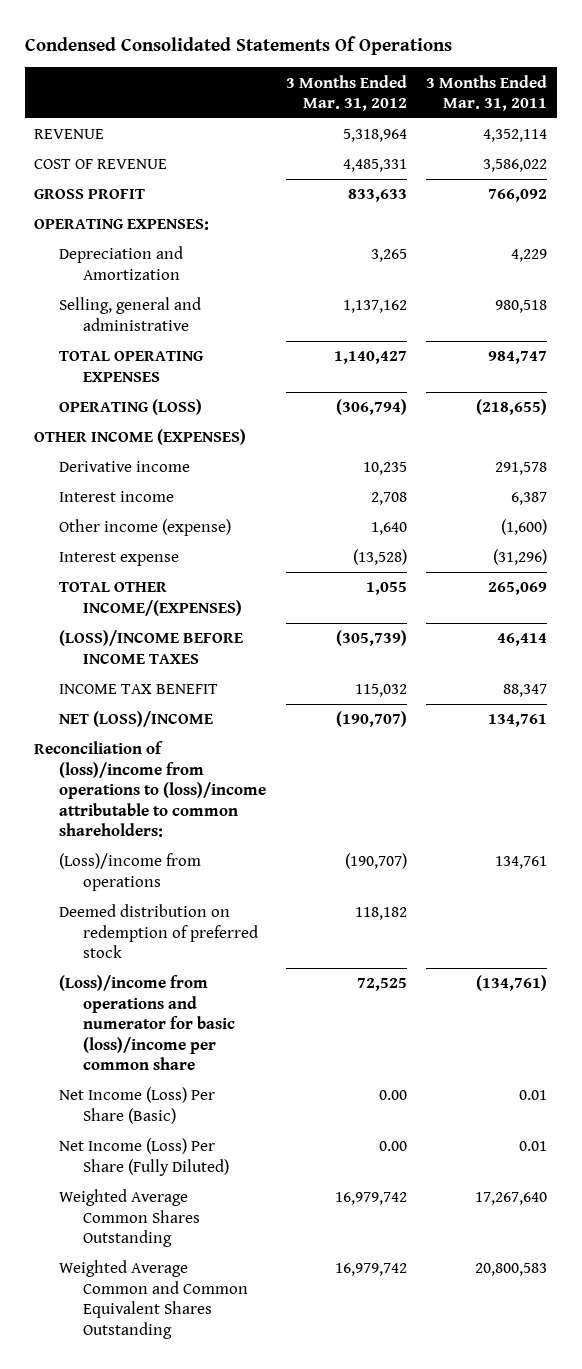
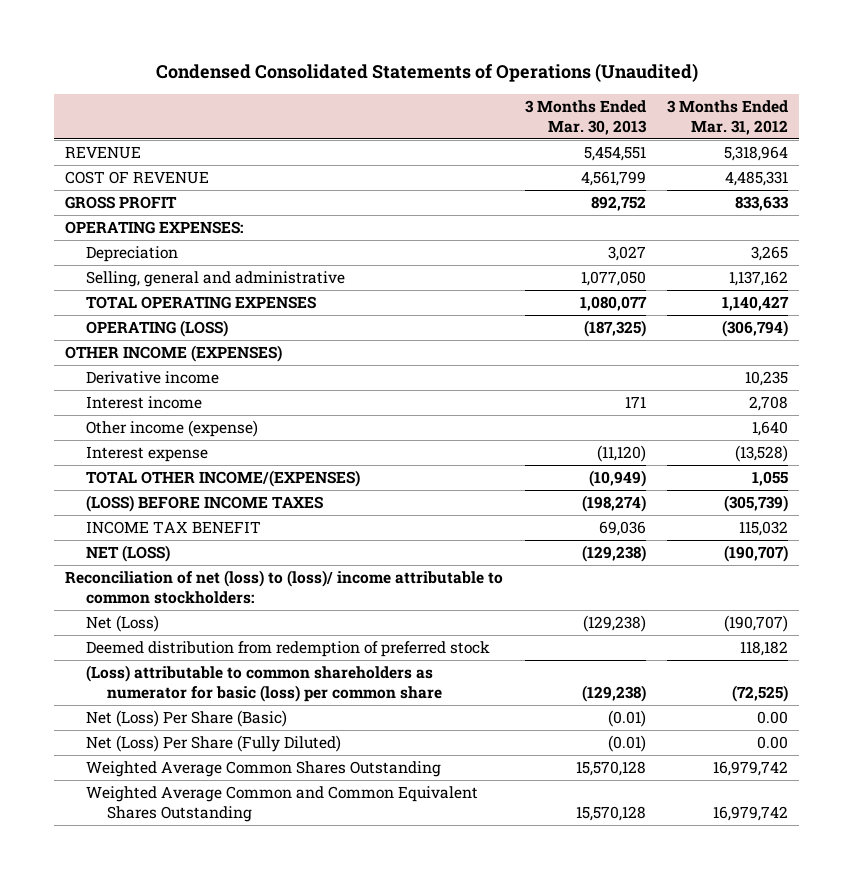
- Condensed Consolidated Statements Of Operations
+ Condensed Consolidated Statements of Operations (Unaudited)
- | 3 Months Ended Mar. 31, 2012 | 3 Months Ended Mar. 31, 2011
+ | 3 Months Ended Mar. 30, 2013 | 3 Months Ended Mar. 31, 2012
- Depreciation and Amortization | 3,265 | 4,229
+ Depreciation | 3,027 | 3,265
- (LOSS)/INCOME BEFORE INCOME TAXES | (305,739) | 46,414
+ (LOSS) BEFORE INCOME TAXES | (198,274) | (305,739)
- NET (LOSS)/INCOME | (190,707) | 134,761
- Reconciliation of (loss)/income from operations to (loss)/income attributable to common shareholders:
- (Loss)/income from operations | (190,707) | 134,761
- Deemed distribution on redemption of preferred stock | 118,182 |
- (Loss)/income from operations and numerator for basic (loss)/income per common share | 72,525 | (134,761)
- Net Income (Loss) Per Share (Basic) | 0.00 | 0.01
- Net Income (Loss) Per Share (Fully Diluted) | 0.00 | 0.01
+ NET (LOSS) | (129,238) | (190,707)
+ Reconciliation of net (loss) to (loss)/ income attributable to common stockholders:
+ Net (Loss) | (129,238) | (190,707)
+ Deemed distribution from redemption of preferred stock | | 118,182
+ (Loss) attributable to common shareholders as numerator for basic (loss) per common share | (129,238) | (72,525)
+ Net (Loss) Per Share (Basic) | (0.01) | 0.00
+ Net (Loss) Per Share (Fully Diluted) | (0.01) | 0.00

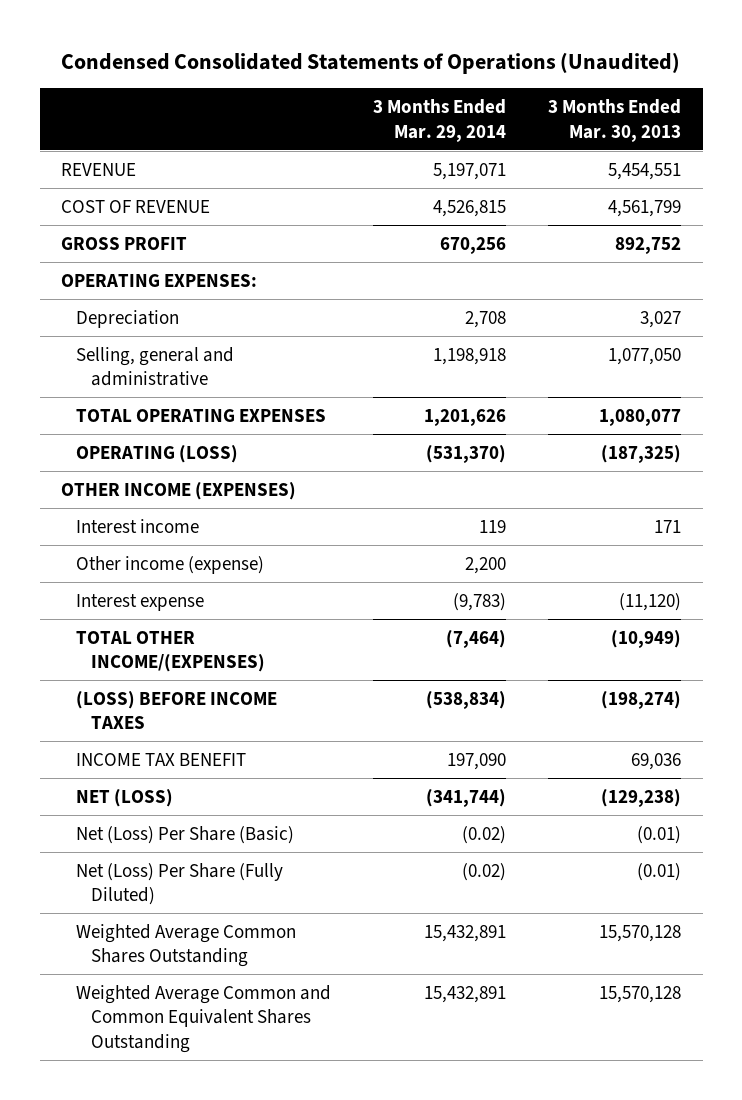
- | 3 Months Ended Mar. 30, 2013 | 3 Months Ended Mar. 31, 2012
+ | 3 Months Ended Mar. 29, 2014 | 3 Months Ended Mar. 30, 2013
- Derivative income | | 10,235
- Reconciliation of net (loss) to (loss)/ income attributable to common stockholders:
- Net (Loss) | (129,238) | (190,707)
- Deemed distribution from redemption of preferred stock | | 118,182
- (Loss) attributable to common shareholders as numerator for basic (loss) per common share | (129,238) | (72,525)

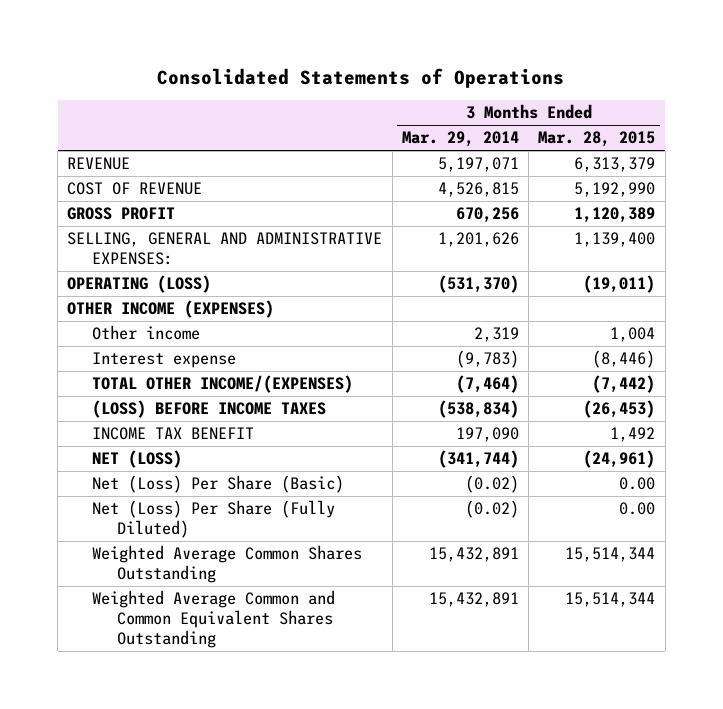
- Condensed Consolidated Statements of Operations (Unaudited)
+ Consolidated Statements of Operations
- | 3 Months Ended Mar. 29, 2014 | 3 Months Ended Mar. 30, 2013
+ | 3 Months Ended Mar. 29, 2014 | 3 Months Ended Mar. 28, 2015
- OPERATING EXPENSES:
- Depreciation | 2,708 | 3,027
- Selling, general and administrative | 1,198,918 | 1,077,050
- TOTAL OPERATING EXPENSES | 1,201,626 | 1,080,077
+ SELLING, GENERAL AND ADMINISTRATIVE EXPENSES: | 1,201,626 | 1,139,400
- Interest income | 119 | 171
- Other income (expense) | 2,200 |
+ Other income | 2,319 | 1,004

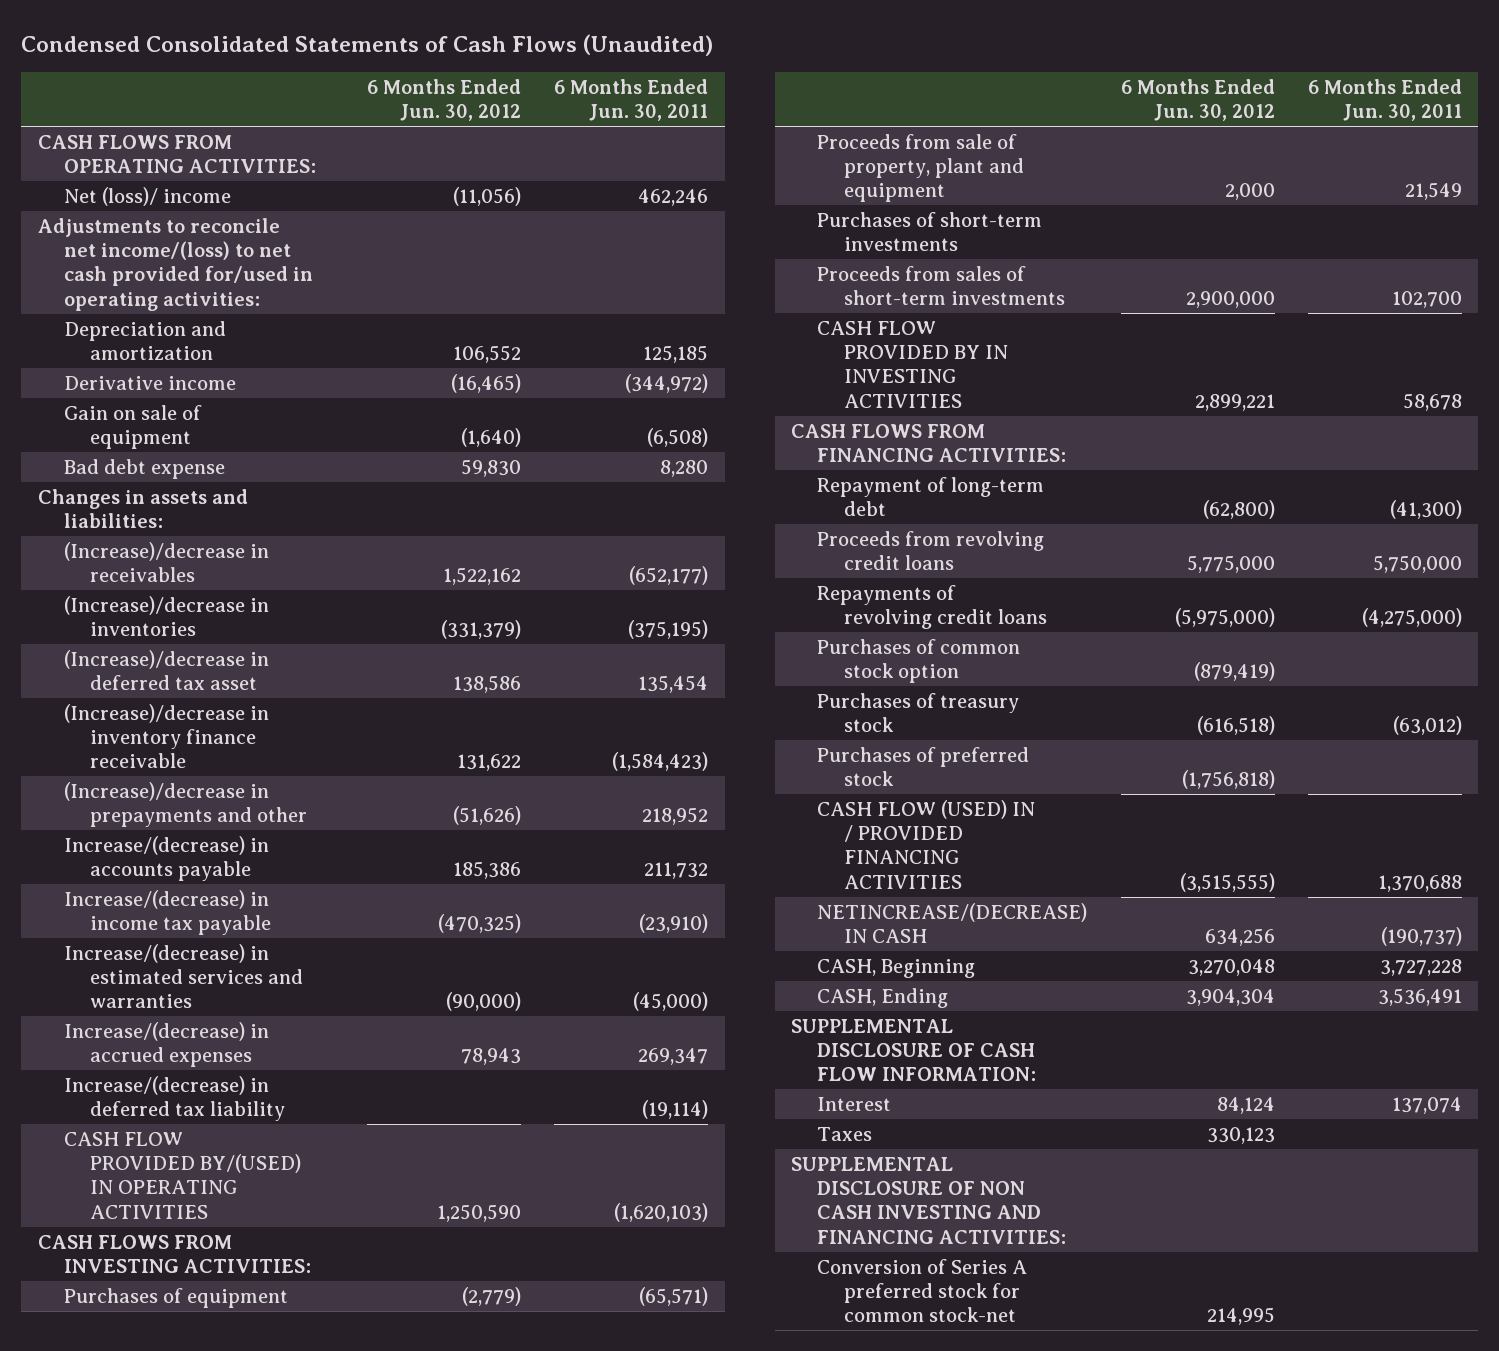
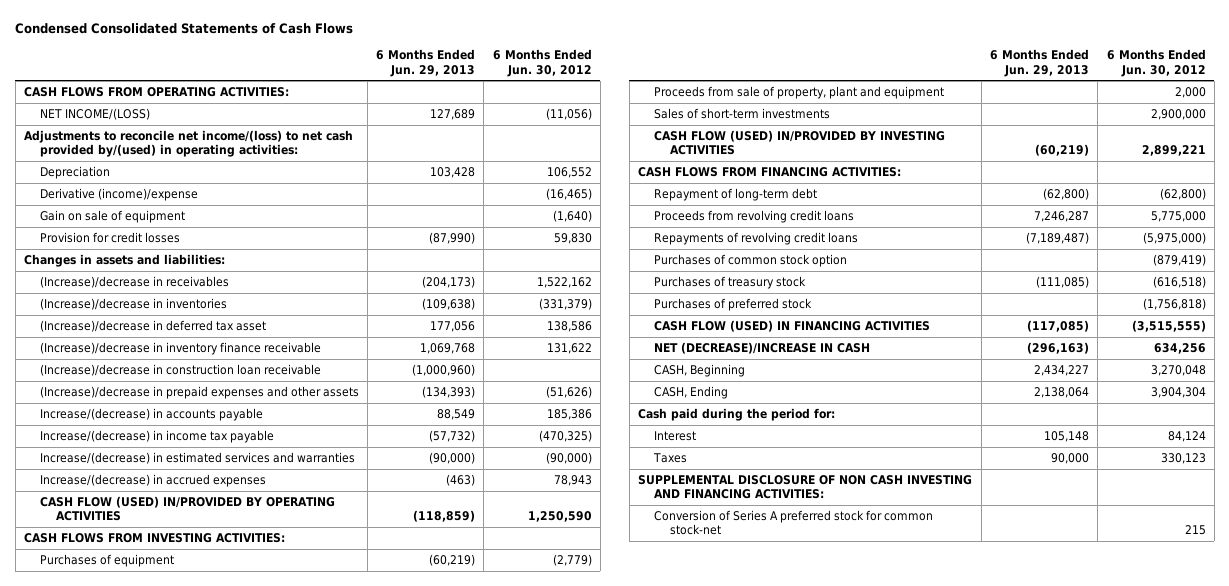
- Condensed Consolidated Statements of Cash Flows (Unaudited)
+ Condensed Consolidated Statements of Cash Flows
- | 6 Months Ended Jun. 30, 2012 | 6 Months Ended Jun. 30, 2011
+ | 6 Months Ended Jun. 29, 2013 | 6 Months Ended Jun. 30, 2012
- Net (loss)/ income | (11,056) | 462,246
- Adjustments to reconcile net income/(loss) to net cash provided for/used in operating activities:
- Depreciation and amortization | 106,552 | 125,185
- Derivative income | (16,465) | (344,972)
+ NET INCOME/(LOSS) | 127,689 | (11,056)
+ Adjustments to reconcile net income/(loss) to net cash provided by/(used) in operating activities:
+ Depreciation | 103,428 | 106,552
+ Derivative (income)/expense | | (16,465)
- Bad debt expense | 59,830 | 8,280
+ Provision for credit losses | (87,990) | 59,830
- (Increase)/decrease in prepayments and other | (51,626) | 218,952
+ (Increase)/decrease in construction loan receivable | (1,000,960) |
+ (Increase)/decrease in prepaid expenses and other assets | (134,393) | (51,626)
- Increase/(decrease) in deferred tax liability | | (19,114)
- CASH FLOW PROVIDED BY/(USED) IN OPERATING ACTIVITIES | 1,250,590 | (1,620,103)
+ CASH FLOW (USED) IN/PROVIDED BY OPERATING ACTIVITIES | (118,859) | 1,250,590
- Purchases of short-term investments
- Proceeds from sales of short-term investments | 2,900,000 | 102,700
- CASH FLOW PROVIDED BY IN INVESTING ACTIVITIES | 2,899,221 | 58,678
+ Sales of short-term investments | | 2,900,000
+ CASH FLOW (USED) IN/PROVIDED BY INVESTING ACTIVITIES | (60,219) | 2,899,221
- CASH FLOW (USED) IN / PROVIDED FINANCING ACTIVITIES | (3,515,555) | 1,370,688
- NETINCREASE/(DECREASE) IN CASH | 634,256 | (190,737)
+ CASH FLOW (USED) IN FINANCING ACTIVITIES | (117,085) | (3,515,555)
+ NET (DECREASE)/INCREASE IN CASH | (296,163) | 634,256
- SUPPLEMENTAL DISCLOSURE OF CASH FLOW INFORMATION:
+ Cash paid during the period for:
- Conversion of Series A preferred stock for common stock-net | 214,995 |
+ Conversion of Series A preferred stock for common stock-net | | 215

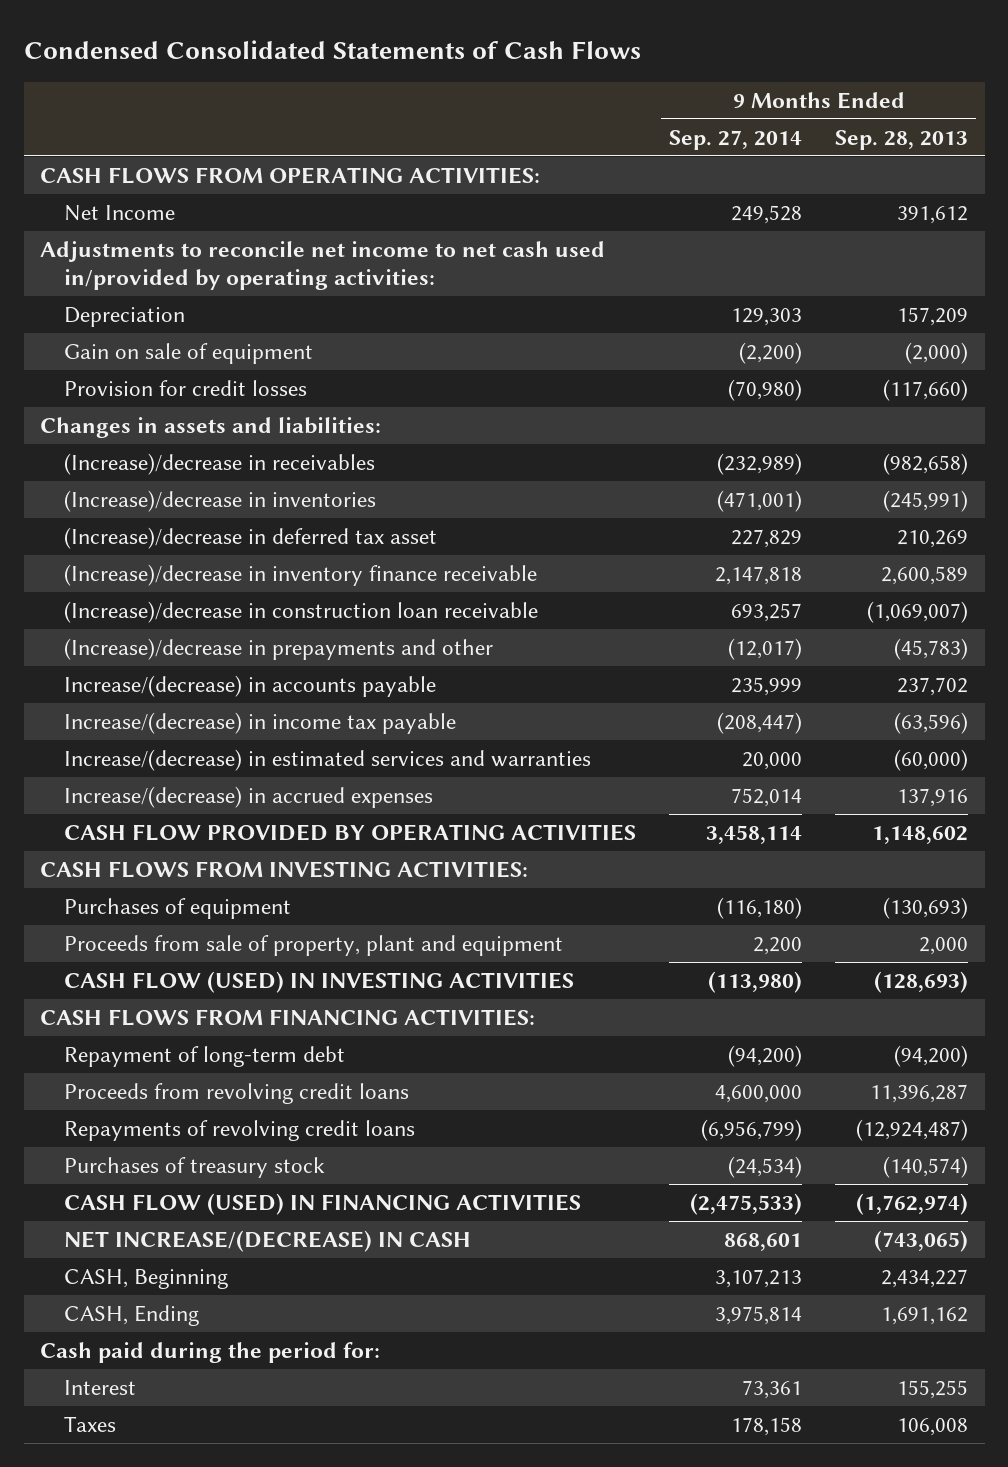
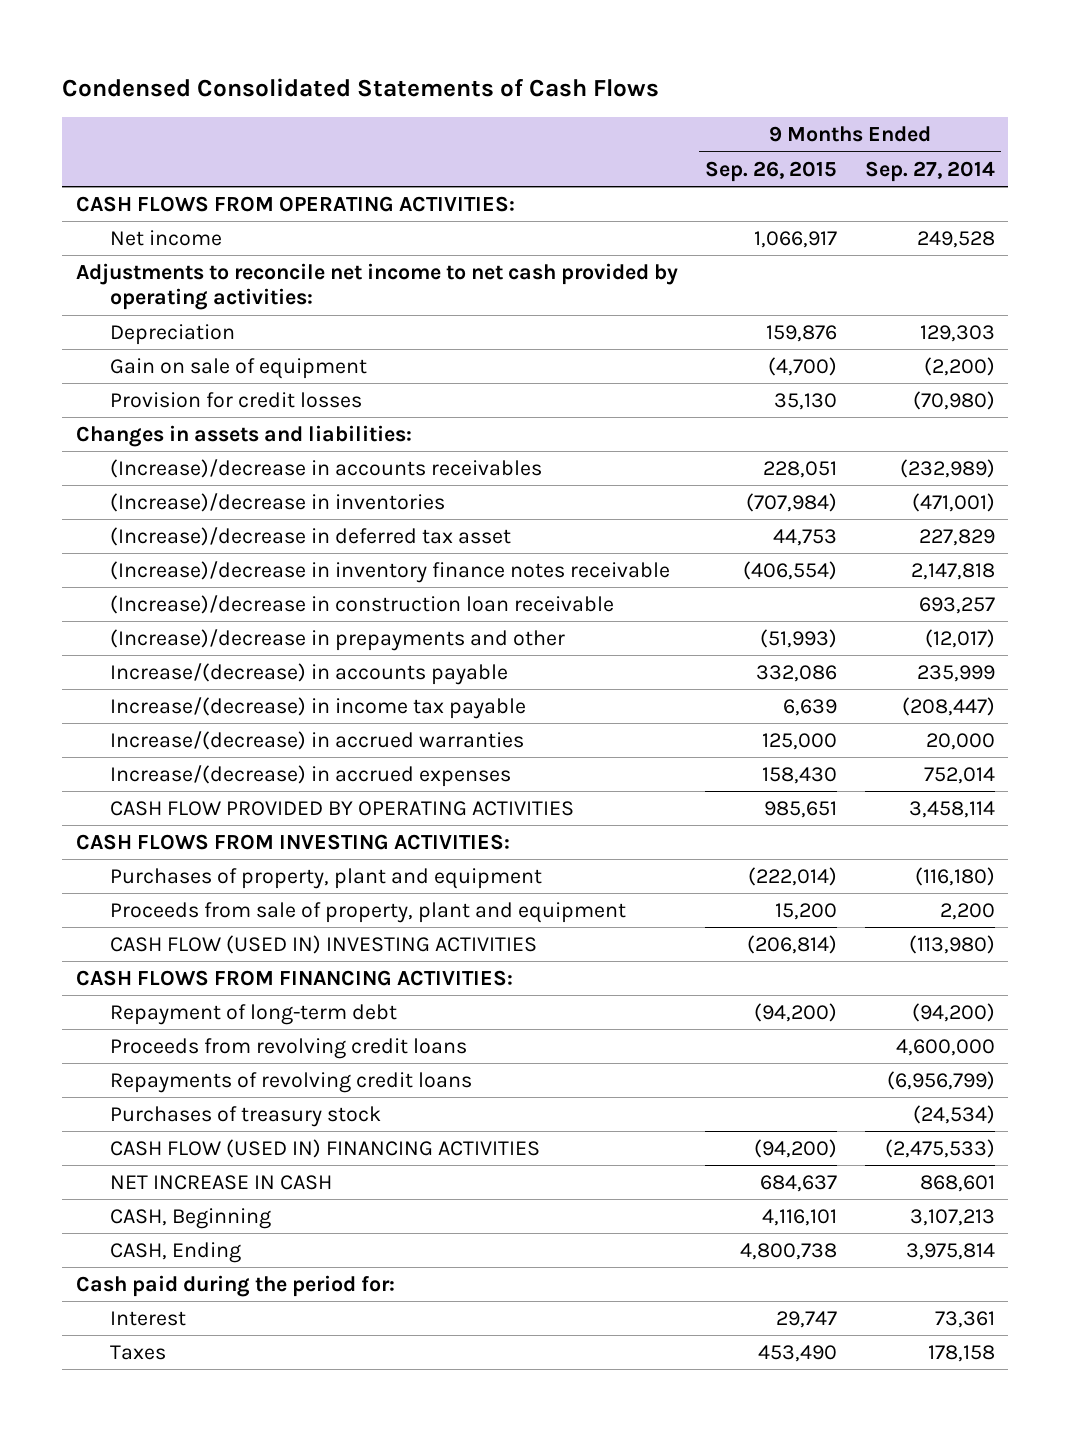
- | 9 Months Ended Sep. 27, 2014 | 9 Months Ended Sep. 28, 2013
+ | 9 Months Ended Sep. 26, 2015 | 9 Months Ended Sep. 27, 2014
- Net Income | 249,528 | 391,612
- Adjustments to reconcile net income to net cash used in/provided by operating activities:
+ Net income | 1,066,917 | 249,528
+ Adjustments to reconcile net income to net cash provided by operating activities:
- (Increase)/decrease in receivables | (232,989) | (982,658)
+ (Increase)/decrease in accounts receivables | 228,051 | (232,989)
- (Increase)/decrease in inventory finance receivable | 2,147,818 | 2,600,589
+ (Increase)/decrease in inventory finance notes receivable | (406,554) | 2,147,818
- Increase/(decrease) in estimated services and warranties | 20,000 | (60,000)
+ Increase/(decrease) in accrued warranties | 125,000 | 20,000
- Purchases of equipment | (116,180) | (130,693)
+ Purchases of property, plant and equipment | (222,014) | (116,180)
- CASH FLOW (USED) IN INVESTING ACTIVITIES | (113,980) | (128,693)
+ CASH FLOW (USED IN) INVESTING ACTIVITIES | (206,814) | (113,980)
- CASH FLOW (USED) IN FINANCING ACTIVITIES | (2,475,533) | (1,762,974)
- NET INCREASE/(DECREASE) IN CASH | 868,601 | (743,065)
+ CASH FLOW (USED IN) FINANCING ACTIVITIES | (94,200) | (2,475,533)
+ NET INCREASE IN CASH | 684,637 | 868,601

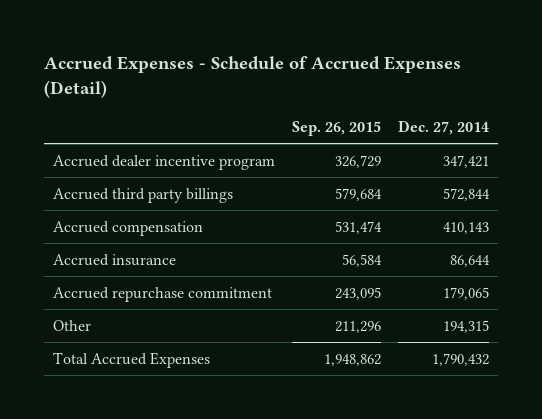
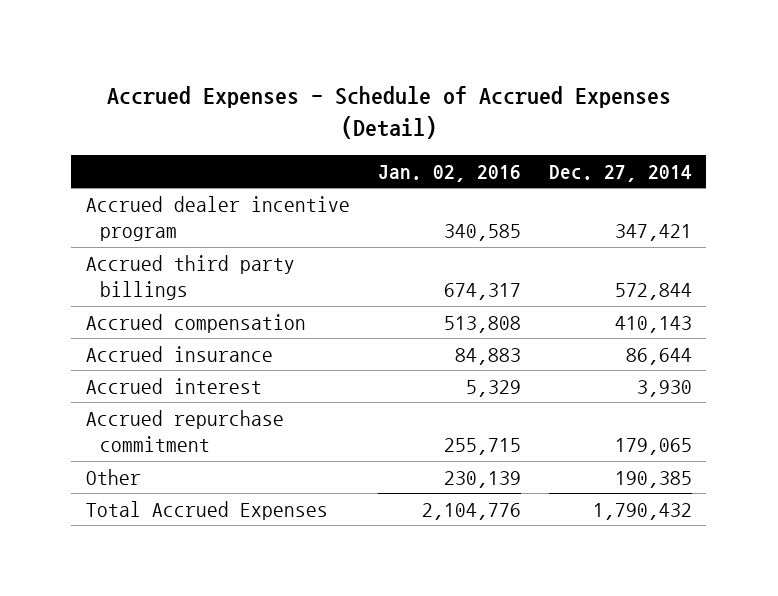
- | Sep. 26, 2015 | Dec. 27, 2014
+ | Jan. 02, 2016 | Dec. 27, 2014
+ Accrued interest | 5,329 | 3,930
- Other | 211,296 | 194,315
+ Other | 230,139 | 190,385

